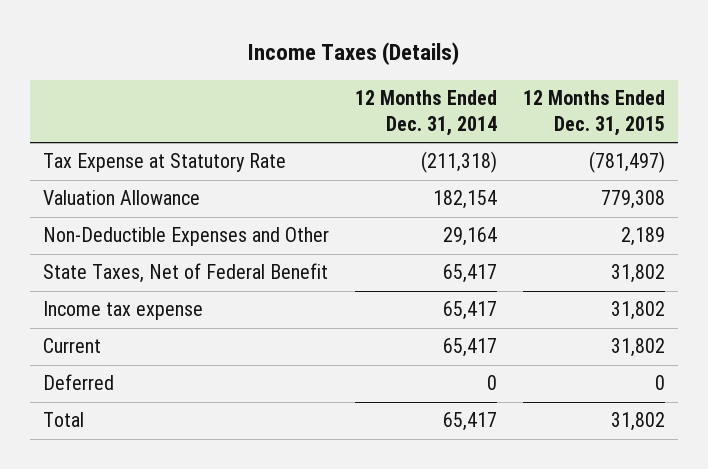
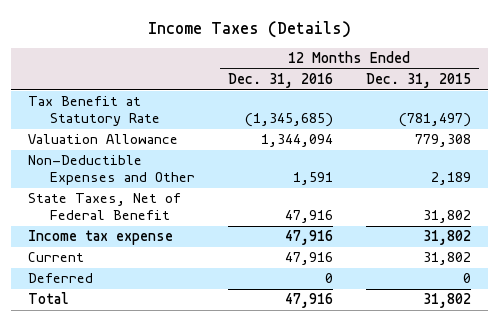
- | 12 Months Ended Dec. 31, 2014 | 12 Months Ended Dec. 31, 2015
+ | 12 Months Ended Dec. 31, 2016 | 12 Months Ended Dec. 31, 2015
- Tax Expense at Statutory Rate | (211,318) | (781,497)
+ Tax Benefit at Statutory Rate | (1,345,685) | (781,497)

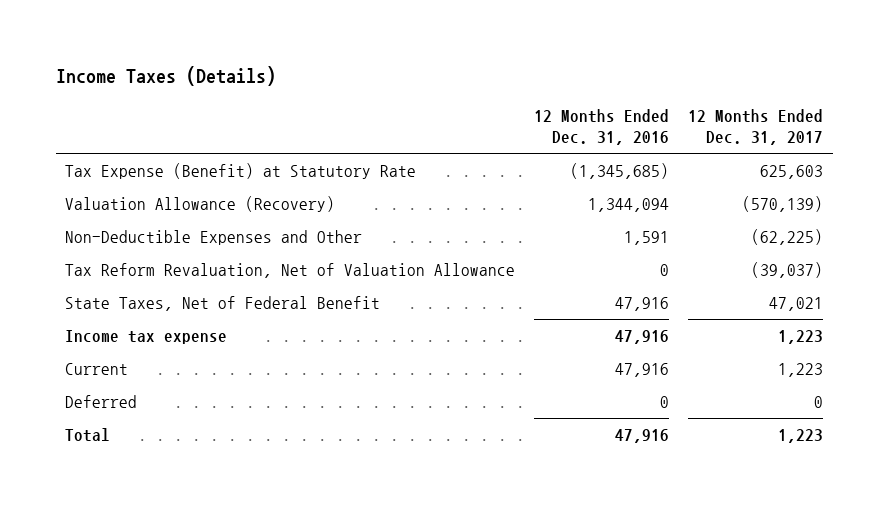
- | 12 Months Ended Dec. 31, 2016 | 12 Months Ended Dec. 31, 2015
+ | 12 Months Ended Dec. 31, 2016 | 12 Months Ended Dec. 31, 2017
- Tax Benefit at Statutory Rate | (1,345,685) | (781,497)
- Valuation Allowance | 1,344,094 | 779,308
+ Tax Expense (Benefit) at Statutory Rate | (1,345,685) | 625,603
+ Valuation Allowance (Recovery) | 1,344,094 | (570,139)
+ Tax Reform Revaluation, Net of Valuation Allowance | 0 | (39,037)

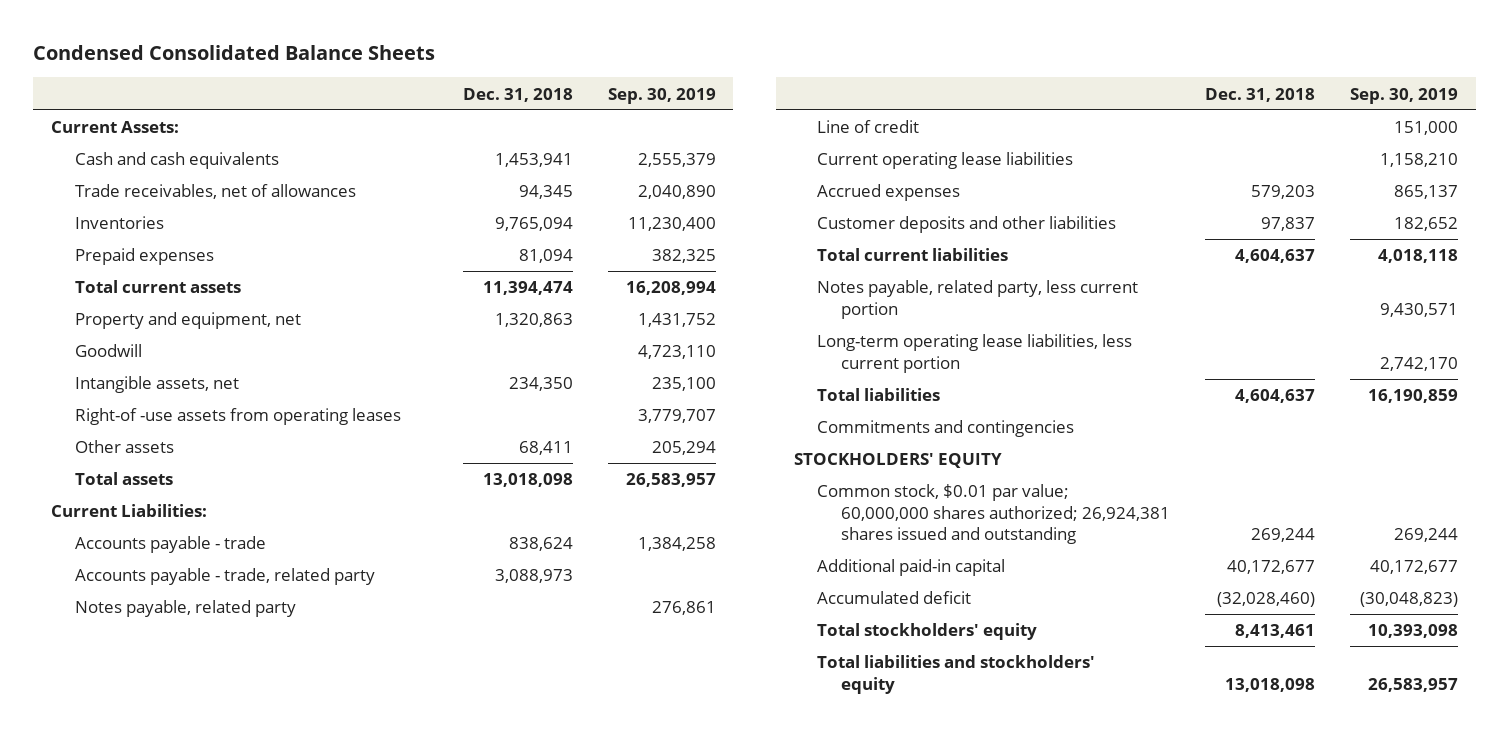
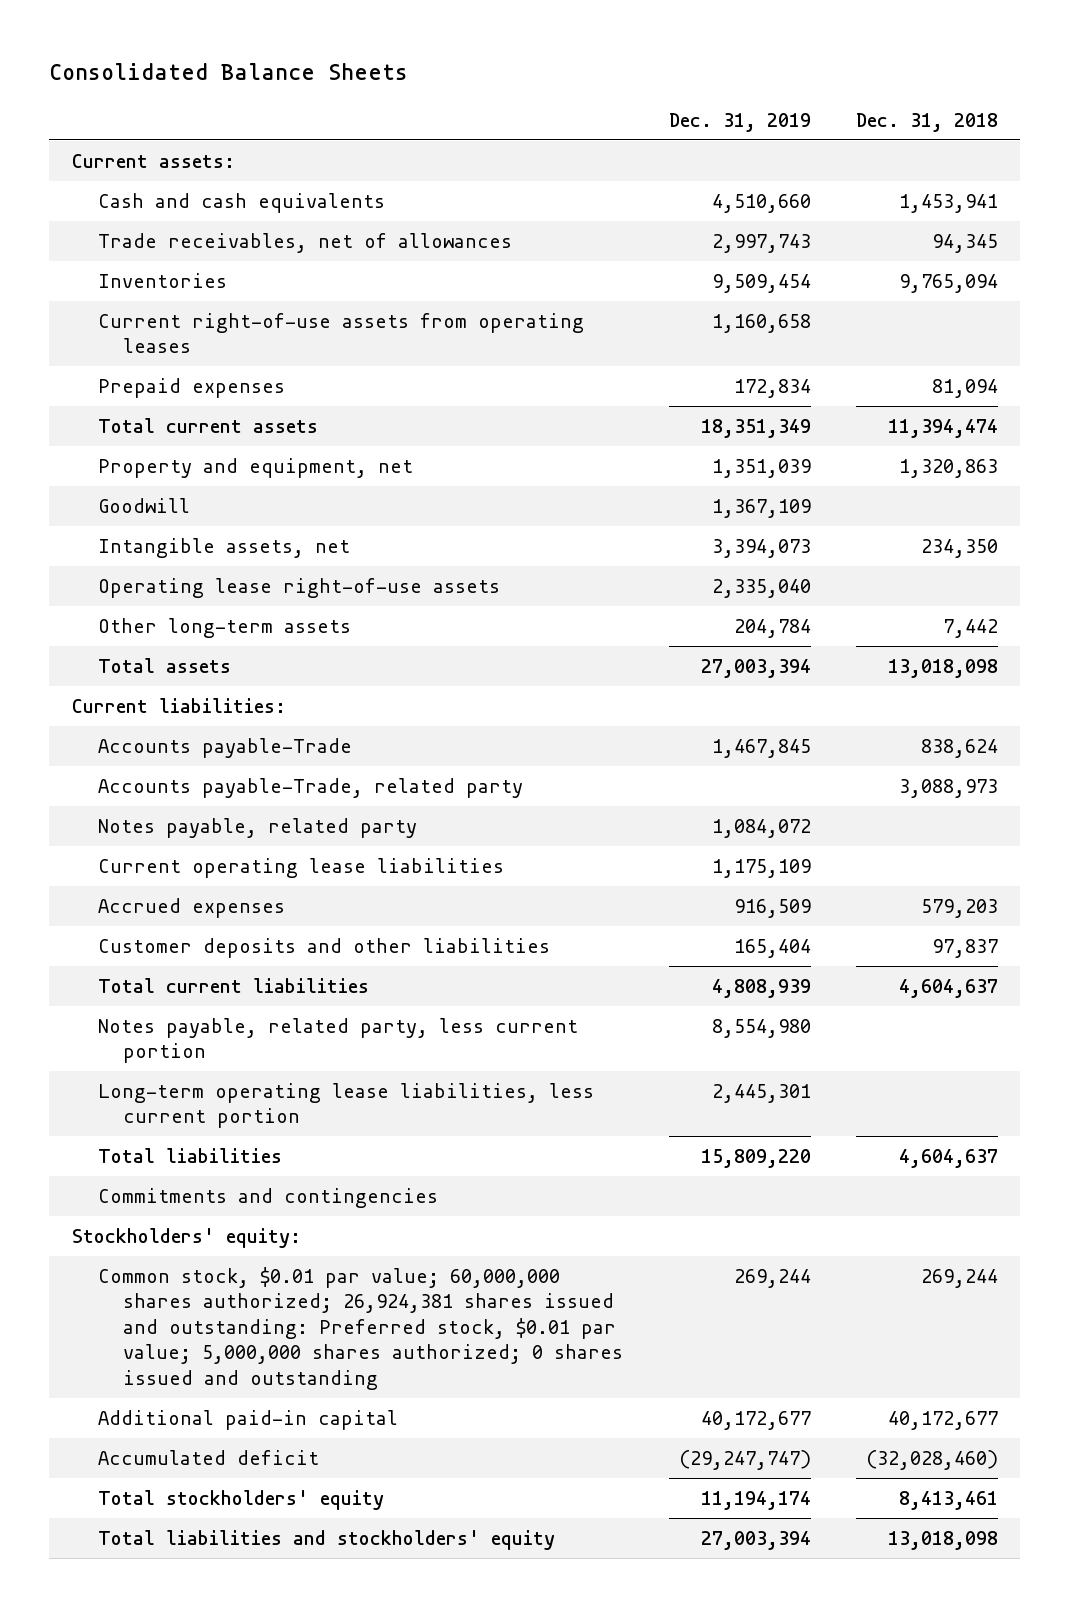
- Condensed Consolidated Balance Sheets
+ Consolidated Balance Sheets
- | Dec. 31, 2018 | Sep. 30, 2019
+ | Dec. 31, 2019 | Dec. 31, 2018
- Current Assets:
+ Current assets:
+ Current right-of-use assets from operating leases | 1,160,658 |
- Right-of -use assets from operating leases | | 3,779,707
- Other assets | 68,411 | 205,294
+ Operating lease right-of-use assets | 2,335,040 |
+ Other long-term assets | 204,784 | 7,442
- Current Liabilities:
- Accounts payable - trade | 838,624 | 1,384,258
- Accounts payable - trade, related party | 3,088,973 |
+ Current liabilities:
+ Accounts payable-Trade | 1,467,845 | 838,624
+ Accounts payable-Trade, related party | | 3,088,973
- Line of credit | | 151,000
- STOCKHOLDERS' EQUITY
- Common stock, $0.01 par value; 60,000,000 shares authorized; 26,924,381 shares issued and outstanding | 269,244 | 269,244
+ Stockholders' equity:
+ Common stock, $0.01 par value; 60,000,000 shares authorized; 26,924,381 shares issued and outstanding: Preferred stock, $0.01 par value; 5,000,000 shares authorized; 0 shares issued and outstanding | 269,244 | 269,244

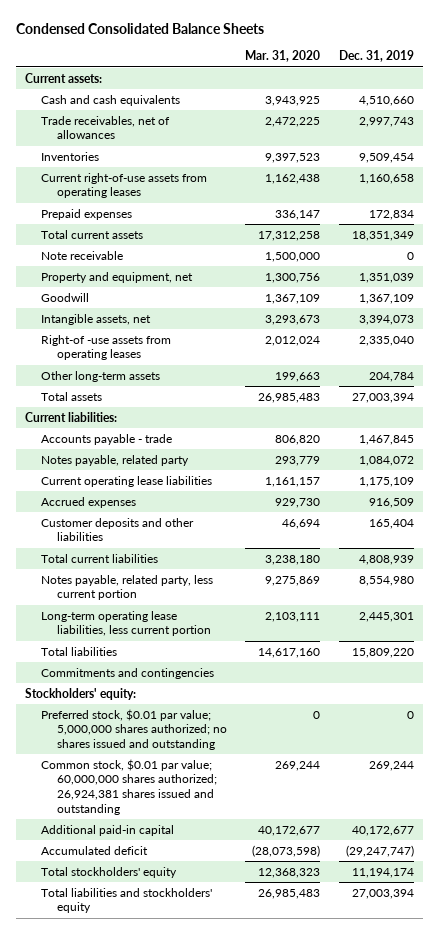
- Consolidated Balance Sheets
+ Condensed Consolidated Balance Sheets
- | Dec. 31, 2019 | Dec. 31, 2018
+ | Mar. 31, 2020 | Dec. 31, 2019
+ Note receivable | 1,500,000 | 0
- Operating lease right-of-use assets | 2,335,040 |
+ Right-of -use assets from operating leases | 2,012,024 | 2,335,040
- Accounts payable-Trade | 1,467,845 | 838,624
- Accounts payable-Trade, related party | | 3,088,973
+ Accounts payable - trade | 806,820 | 1,467,845
- Common stock, $0.01 par value; 60,000,000 shares authorized; 26,924,381 shares issued and outstanding: Preferred stock, $0.01 par value; 5,000,000 shares authorized; 0 shares issued and outstanding | 269,244 | 269,244
+ Preferred stock, $0.01 par value; 5,000,000 shares authorized; no shares issued and outstanding | 0 | 0
+ Common stock, $0.01 par value; 60,000,000 shares authorized; 26,924,381 shares issued and outstanding | 269,244 | 269,244

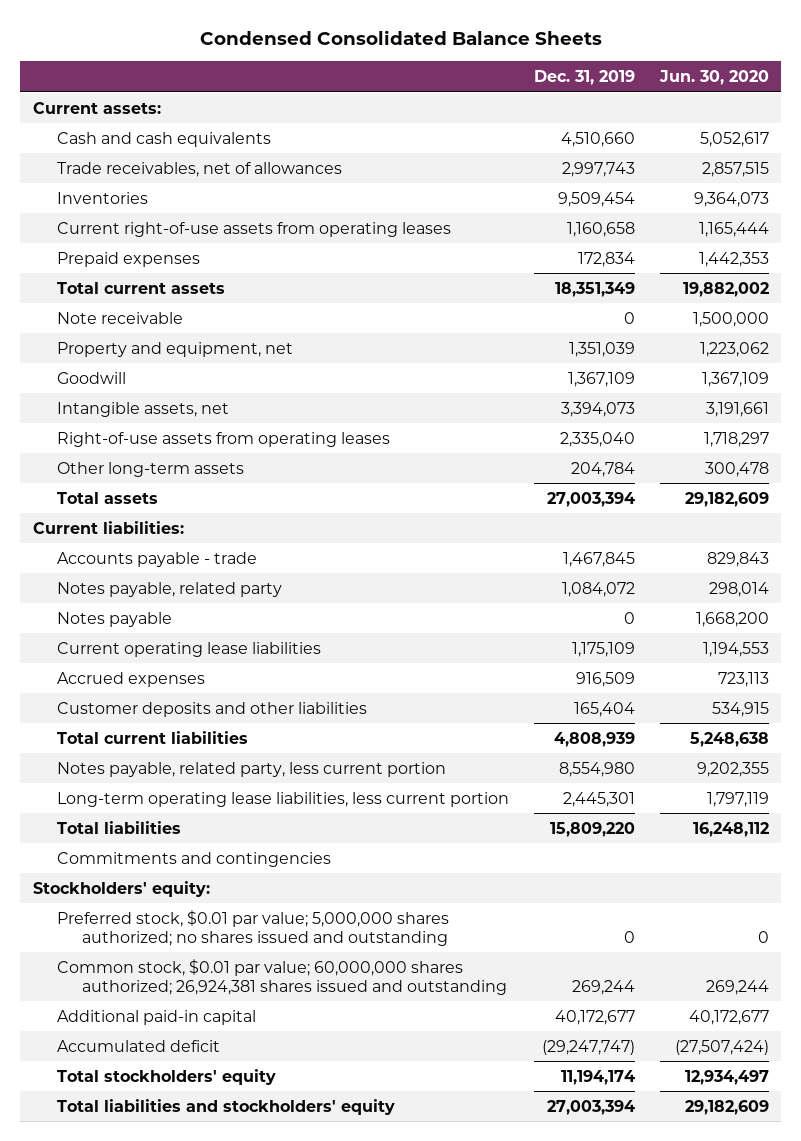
- | Mar. 31, 2020 | Dec. 31, 2019
+ | Dec. 31, 2019 | Jun. 30, 2020
- Right-of -use assets from operating leases | 2,012,024 | 2,335,040
+ Right-of-use assets from operating leases | 2,335,040 | 1,718,297
+ Notes payable | 0 | 1,668,200

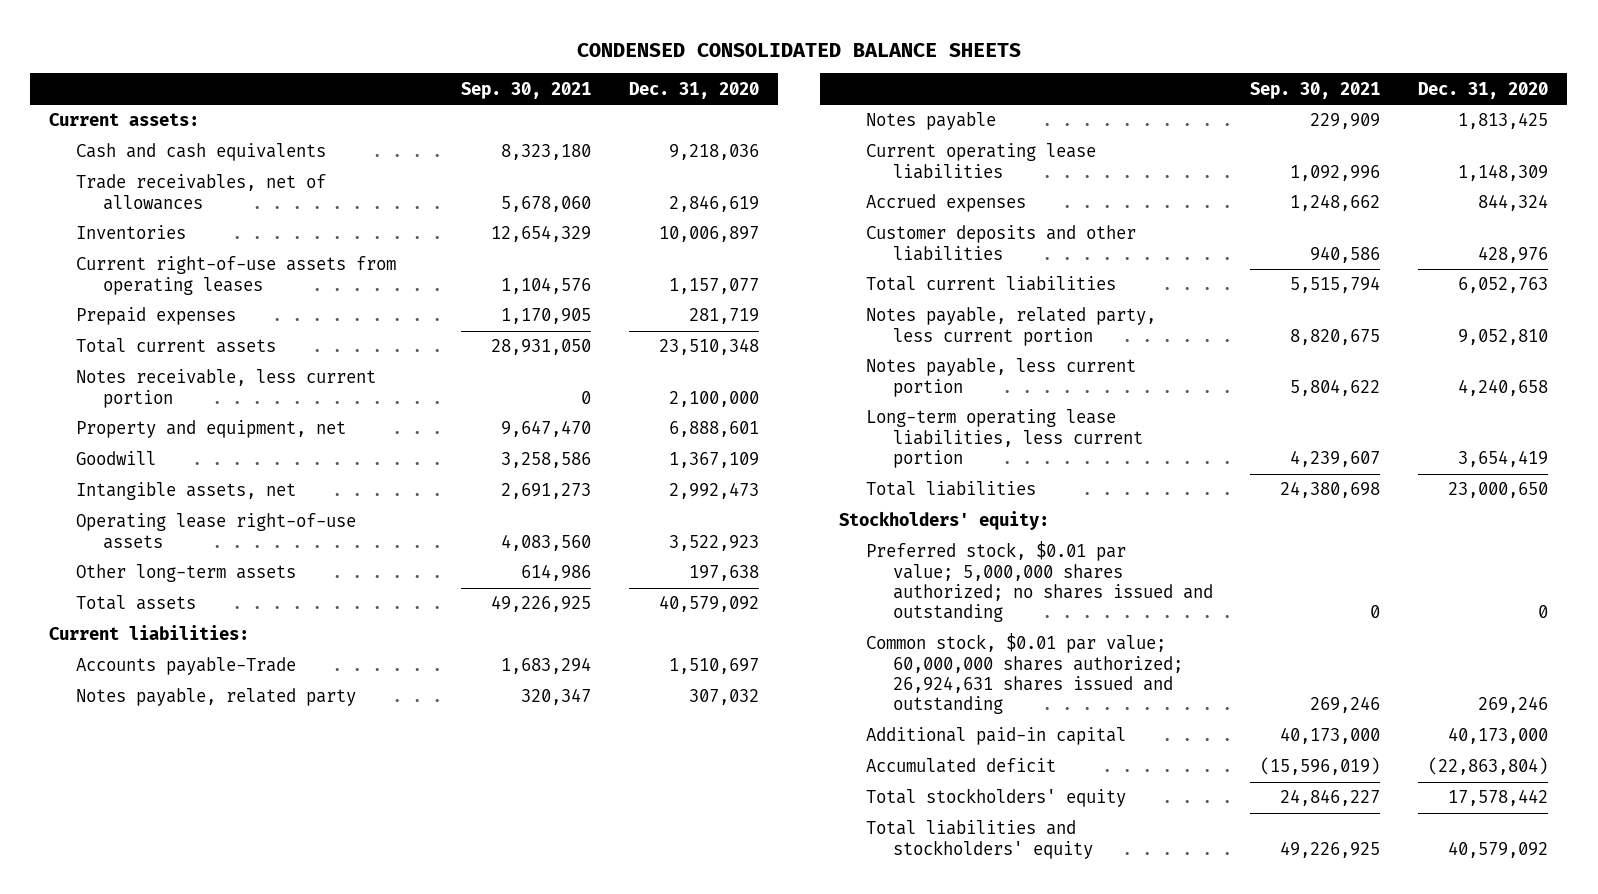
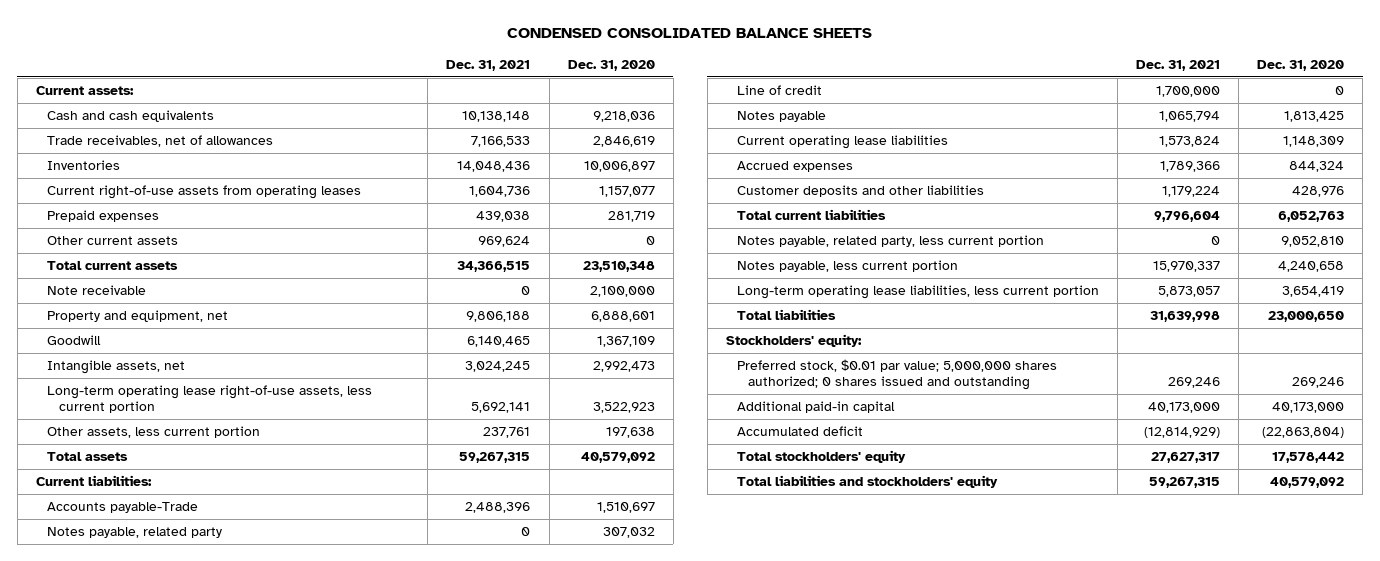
- | Sep. 30, 2021 | Dec. 31, 2020
+ | Dec. 31, 2021 | Dec. 31, 2020
+ Other current assets | 969,624 | 0
- Notes receivable, less current portion | 0 | 2,100,000
+ Note receivable | 0 | 2,100,000
- Operating lease right-of-use assets | 4,083,560 | 3,522,923
- Other long-term assets | 614,986 | 197,638
+ Long-term operating lease right-of-use assets, less current portion | 5,692,141 | 3,522,923
+ Other assets, less current portion | 237,761 | 197,638
+ Line of credit | 1,700,000 | 0
- Preferred stock, $0.01 par value; 5,000,000 shares authorized; no shares issued and outstanding | 0 | 0
- Common stock, $0.01 par value; 60,000,000 shares authorized; 26,924,631 shares issued and outstanding | 269,246 | 269,246
+ Preferred stock, $0.01 par value; 5,000,000 shares authorized; 0 shares issued and outstanding | 269,246 | 269,246

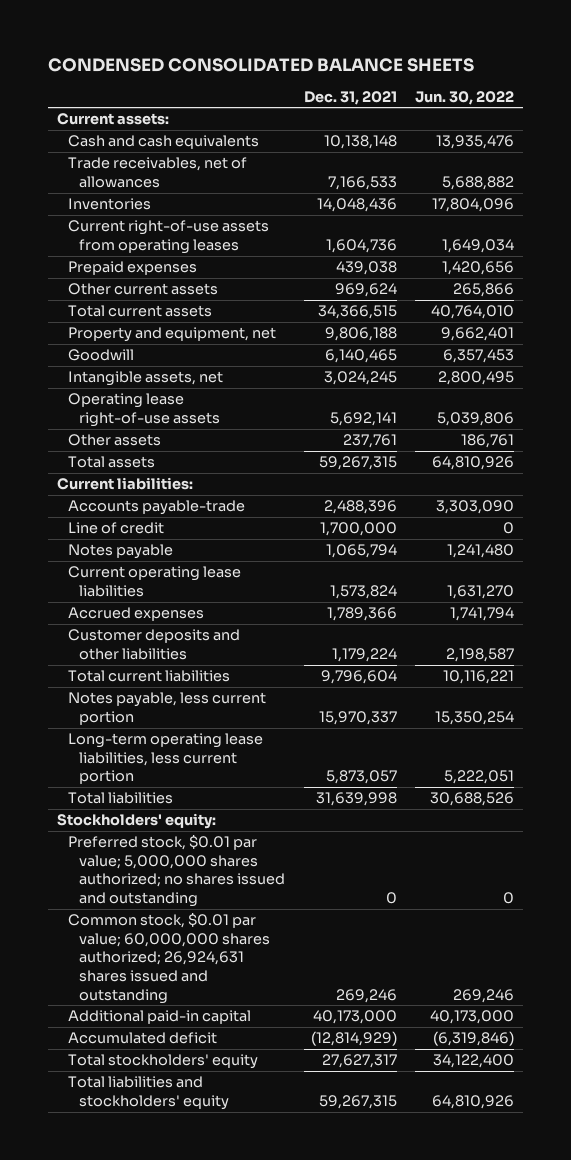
- | Dec. 31, 2021 | Dec. 31, 2020
+ | Dec. 31, 2021 | Jun. 30, 2022
- Note receivable | 0 | 2,100,000
- Long-term operating lease right-of-use assets, less current portion | 5,692,141 | 3,522,923
- Other assets, less current portion | 237,761 | 197,638
+ Operating lease right-of-use assets | 5,692,141 | 5,039,806
+ Other assets | 237,761 | 186,761
- Accounts payable-Trade | 2,488,396 | 1,510,697
- Notes payable, related party | 0 | 307,032
+ Accounts payable-trade | 2,488,396 | 3,303,090
- Notes payable, related party, less current portion | 0 | 9,052,810
- Preferred stock, $0.01 par value; 5,000,000 shares authorized; 0 shares issued and outstanding | 269,246 | 269,246
+ Preferred stock, $0.01 par value; 5,000,000 shares authorized; no shares issued and outstanding | 0 | 0
+ Common stock, $0.01 par value; 60,000,000 shares authorized; 26,924,631 shares issued and outstanding | 269,246 | 269,246

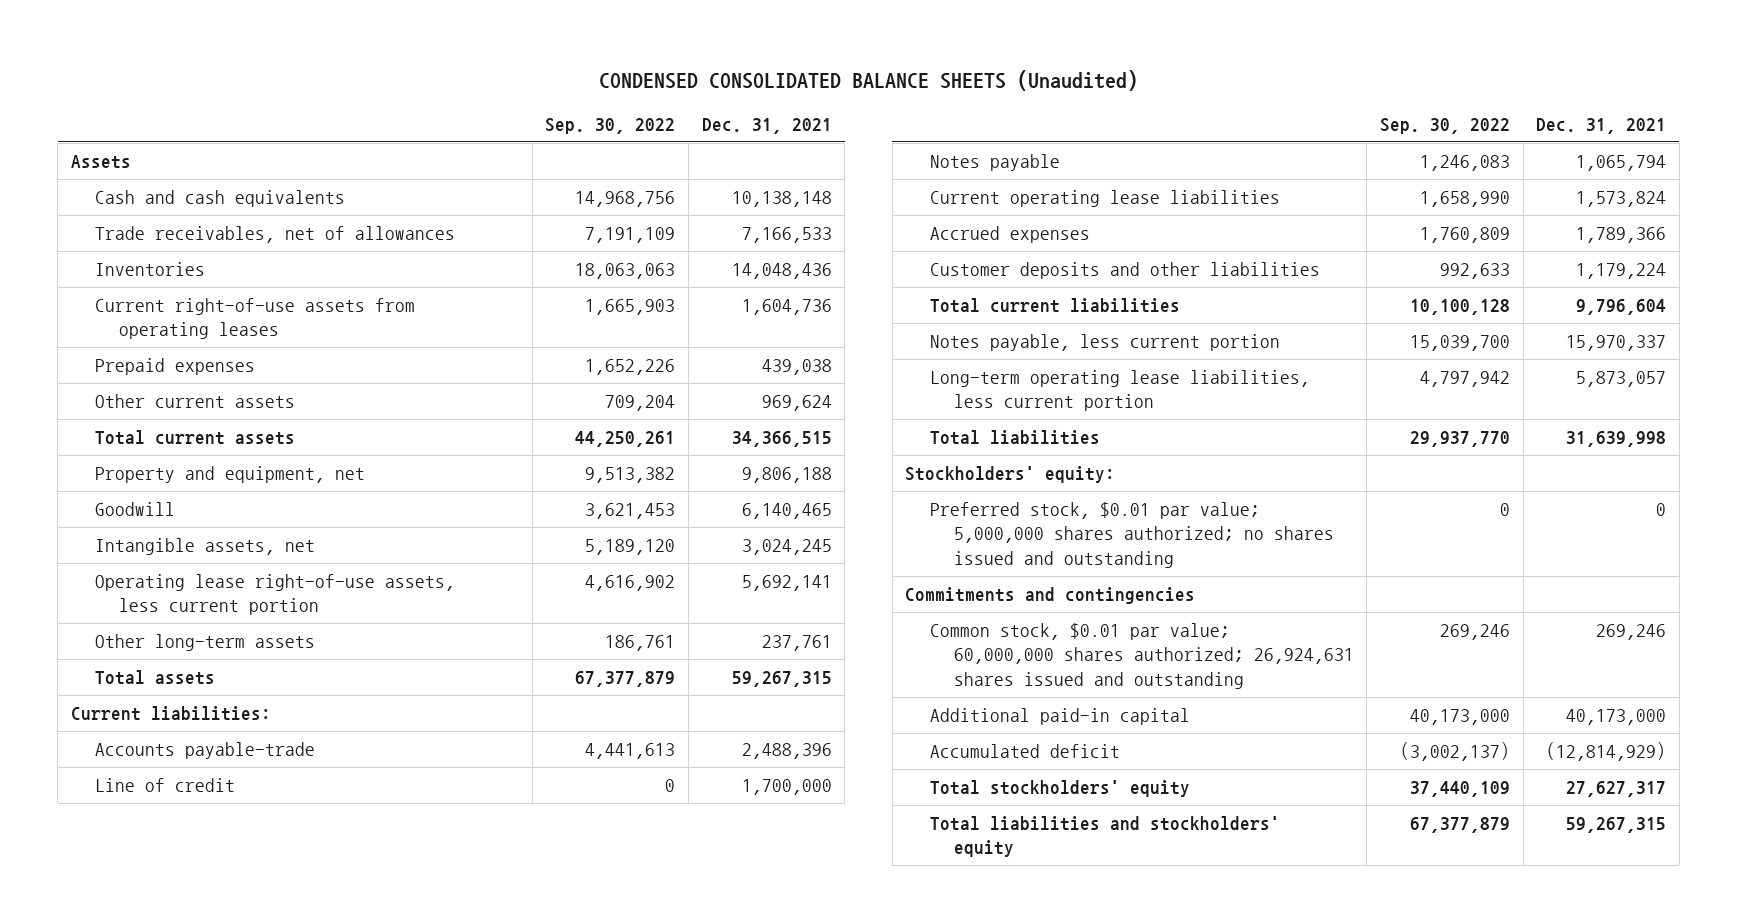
- CONDENSED CONSOLIDATED BALANCE SHEETS
+ CONDENSED CONSOLIDATED BALANCE SHEETS (Unaudited)
- | Dec. 31, 2021 | Jun. 30, 2022
+ | Sep. 30, 2022 | Dec. 31, 2021
- Current assets:
+ Assets
- Operating lease right-of-use assets | 5,692,141 | 5,039,806
- Other assets | 237,761 | 186,761
+ Operating lease right-of-use assets, less current portion | 4,616,902 | 5,692,141
+ Other long-term assets | 186,761 | 237,761
+ Commitments and contingencies

